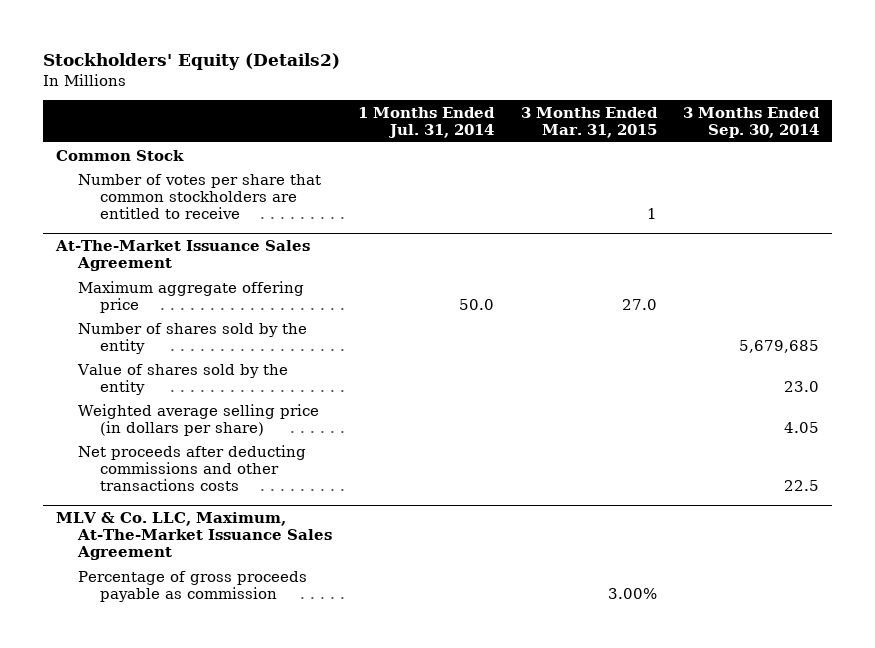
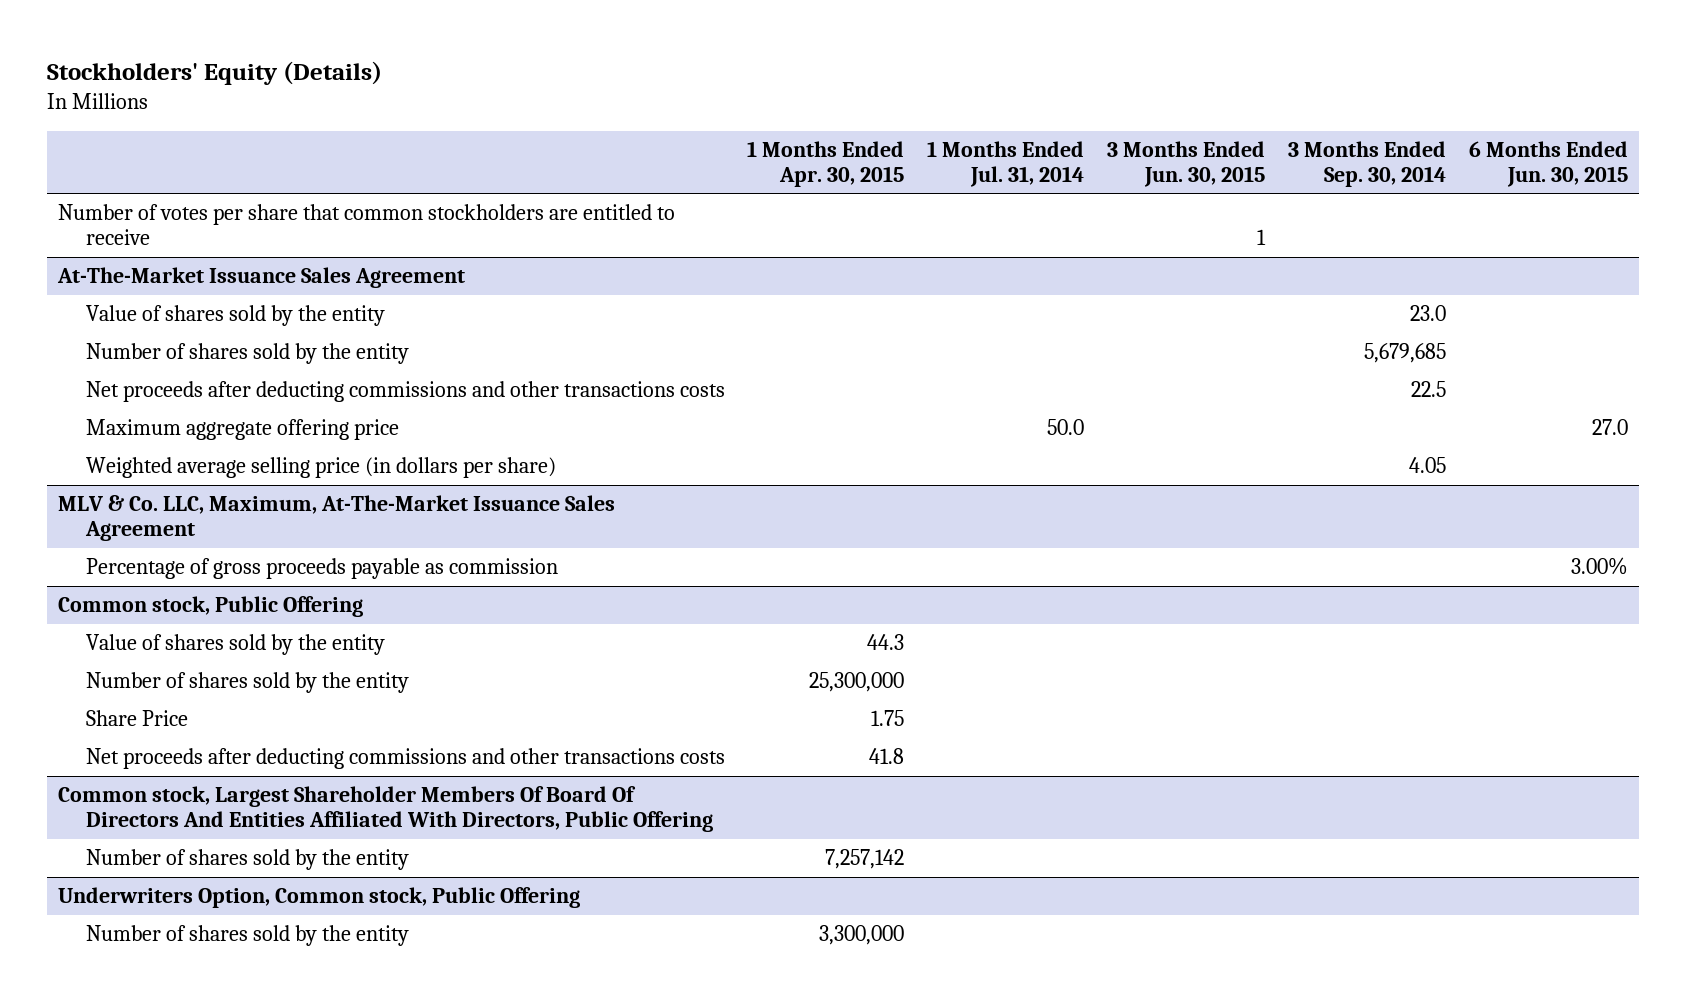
- Stockholders' Equity (Details2)
+ Stockholders' Equity (Details)
- | 1 Months Ended Jul. 31, 2014 | 3 Months Ended Mar. 31, 2015 | 3 Months Ended Sep. 30, 2014
+ | 1 Months Ended Apr. 30, 2015 | 1 Months Ended Jul. 31, 2014 | 3 Months Ended Jun. 30, 2015 | 3 Months Ended Sep. 30, 2014 | 6 Months Ended Jun. 30, 2015
- Common Stock
@ At-The-Market Issuance Sales Agreement
moved down: Number of shares sold by the entity | | | | 5,679,685 |
moved down: Maximum aggregate offering price | | 50.0 | | | 27.0
moved down: Weighted average selling price (in dollars per share) | | | | 4.05 |
+ Common stock, Public Offering
+ Value of shares sold by the entity | 44.3 | | | |
+ Number of shares sold by the entity | 25,300,000 | | | |
+ Share Price | 1.75 | | | |
+ Net proceeds after deducting commissions and other transactions costs | 41.8 | | | |
+ Common stock, Largest Shareholder Members Of Board Of Directors And Entities Affiliated With Directors, Public Offering
+ Number of shares sold by the entity | 7,257,142 | | | |
+ Underwriters Option, Common stock, Public Offering
+ Number of shares sold by the entity | 3,300,000 | | | |

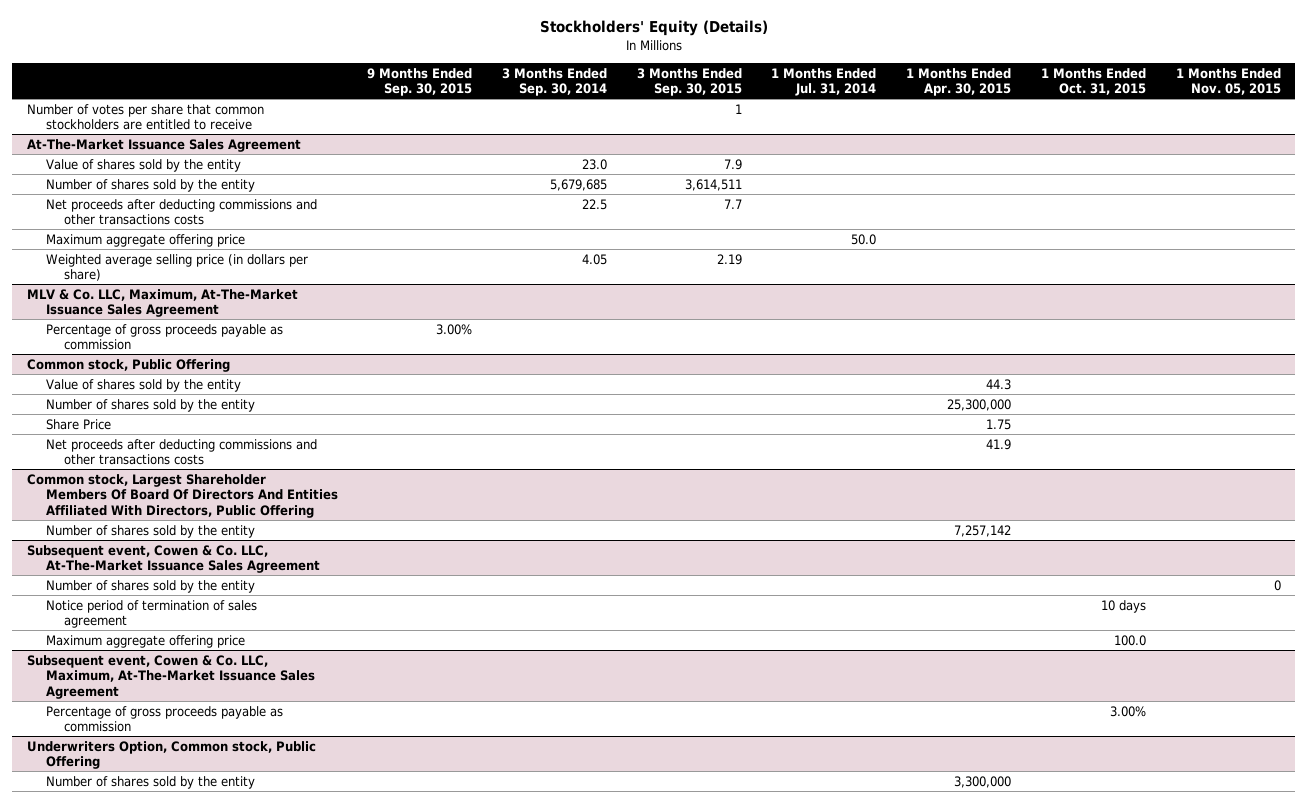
- | 1 Months Ended Apr. 30, 2015 | 1 Months Ended Jul. 31, 2014 | 3 Months Ended Jun. 30, 2015 | 3 Months Ended Sep. 30, 2014 | 6 Months Ended Jun. 30, 2015
+ | 9 Months Ended Sep. 30, 2015 | 3 Months Ended Sep. 30, 2014 | 3 Months Ended Sep. 30, 2015 | 1 Months Ended Jul. 31, 2014 | 1 Months Ended Apr. 30, 2015 | 1 Months Ended Oct. 31, 2015 | 1 Months Ended Nov. 05, 2015
@ Common stock, Public Offering
- Net proceeds after deducting commissions and other transactions costs | 41.8 | | | |
+ Net proceeds after deducting commissions and other transactions costs | | | | | 41.9 | |
+ Subsequent event, Cowen & Co. LLC, At-The-Market Issuance Sales Agreement
+ Number of shares sold by the entity | | | | | | | 0
+ Notice period of termination of sales agreement | | | | | | 10 days |
+ Maximum aggregate offering price | | | | | | 100.0 |
+ Subsequent event, Cowen & Co. LLC, Maximum, At-The-Market Issuance Sales Agreement
+ Percentage of gross proceeds payable as commission | | | | | | 3.00% |

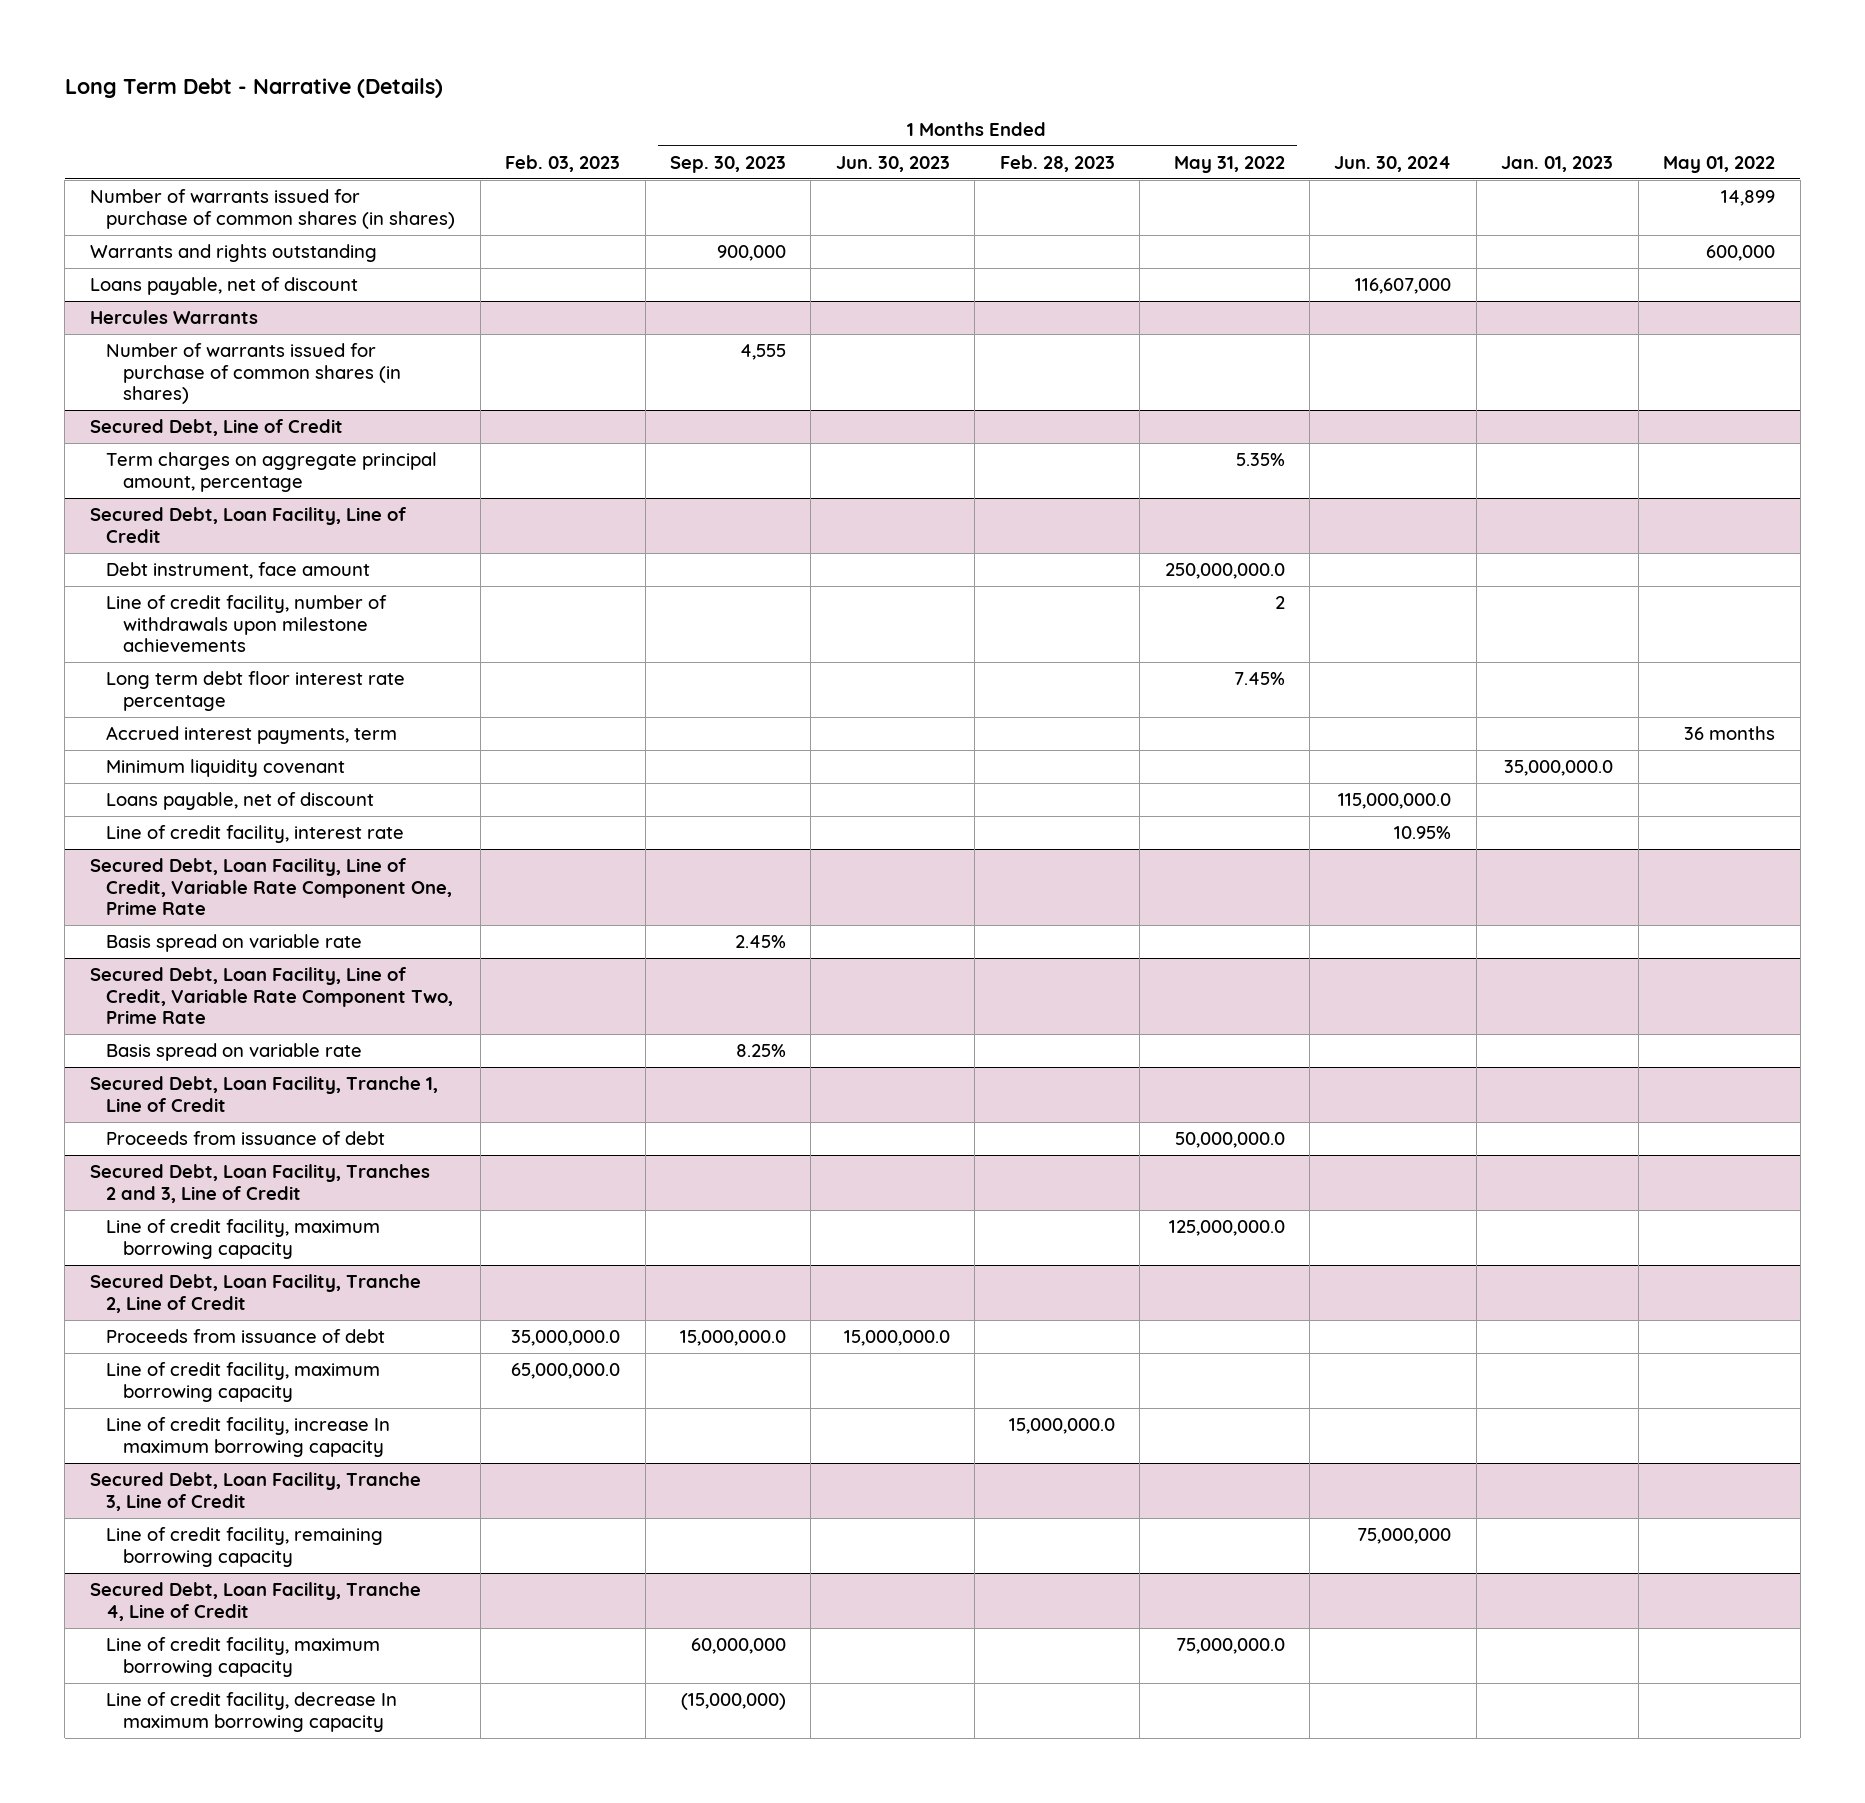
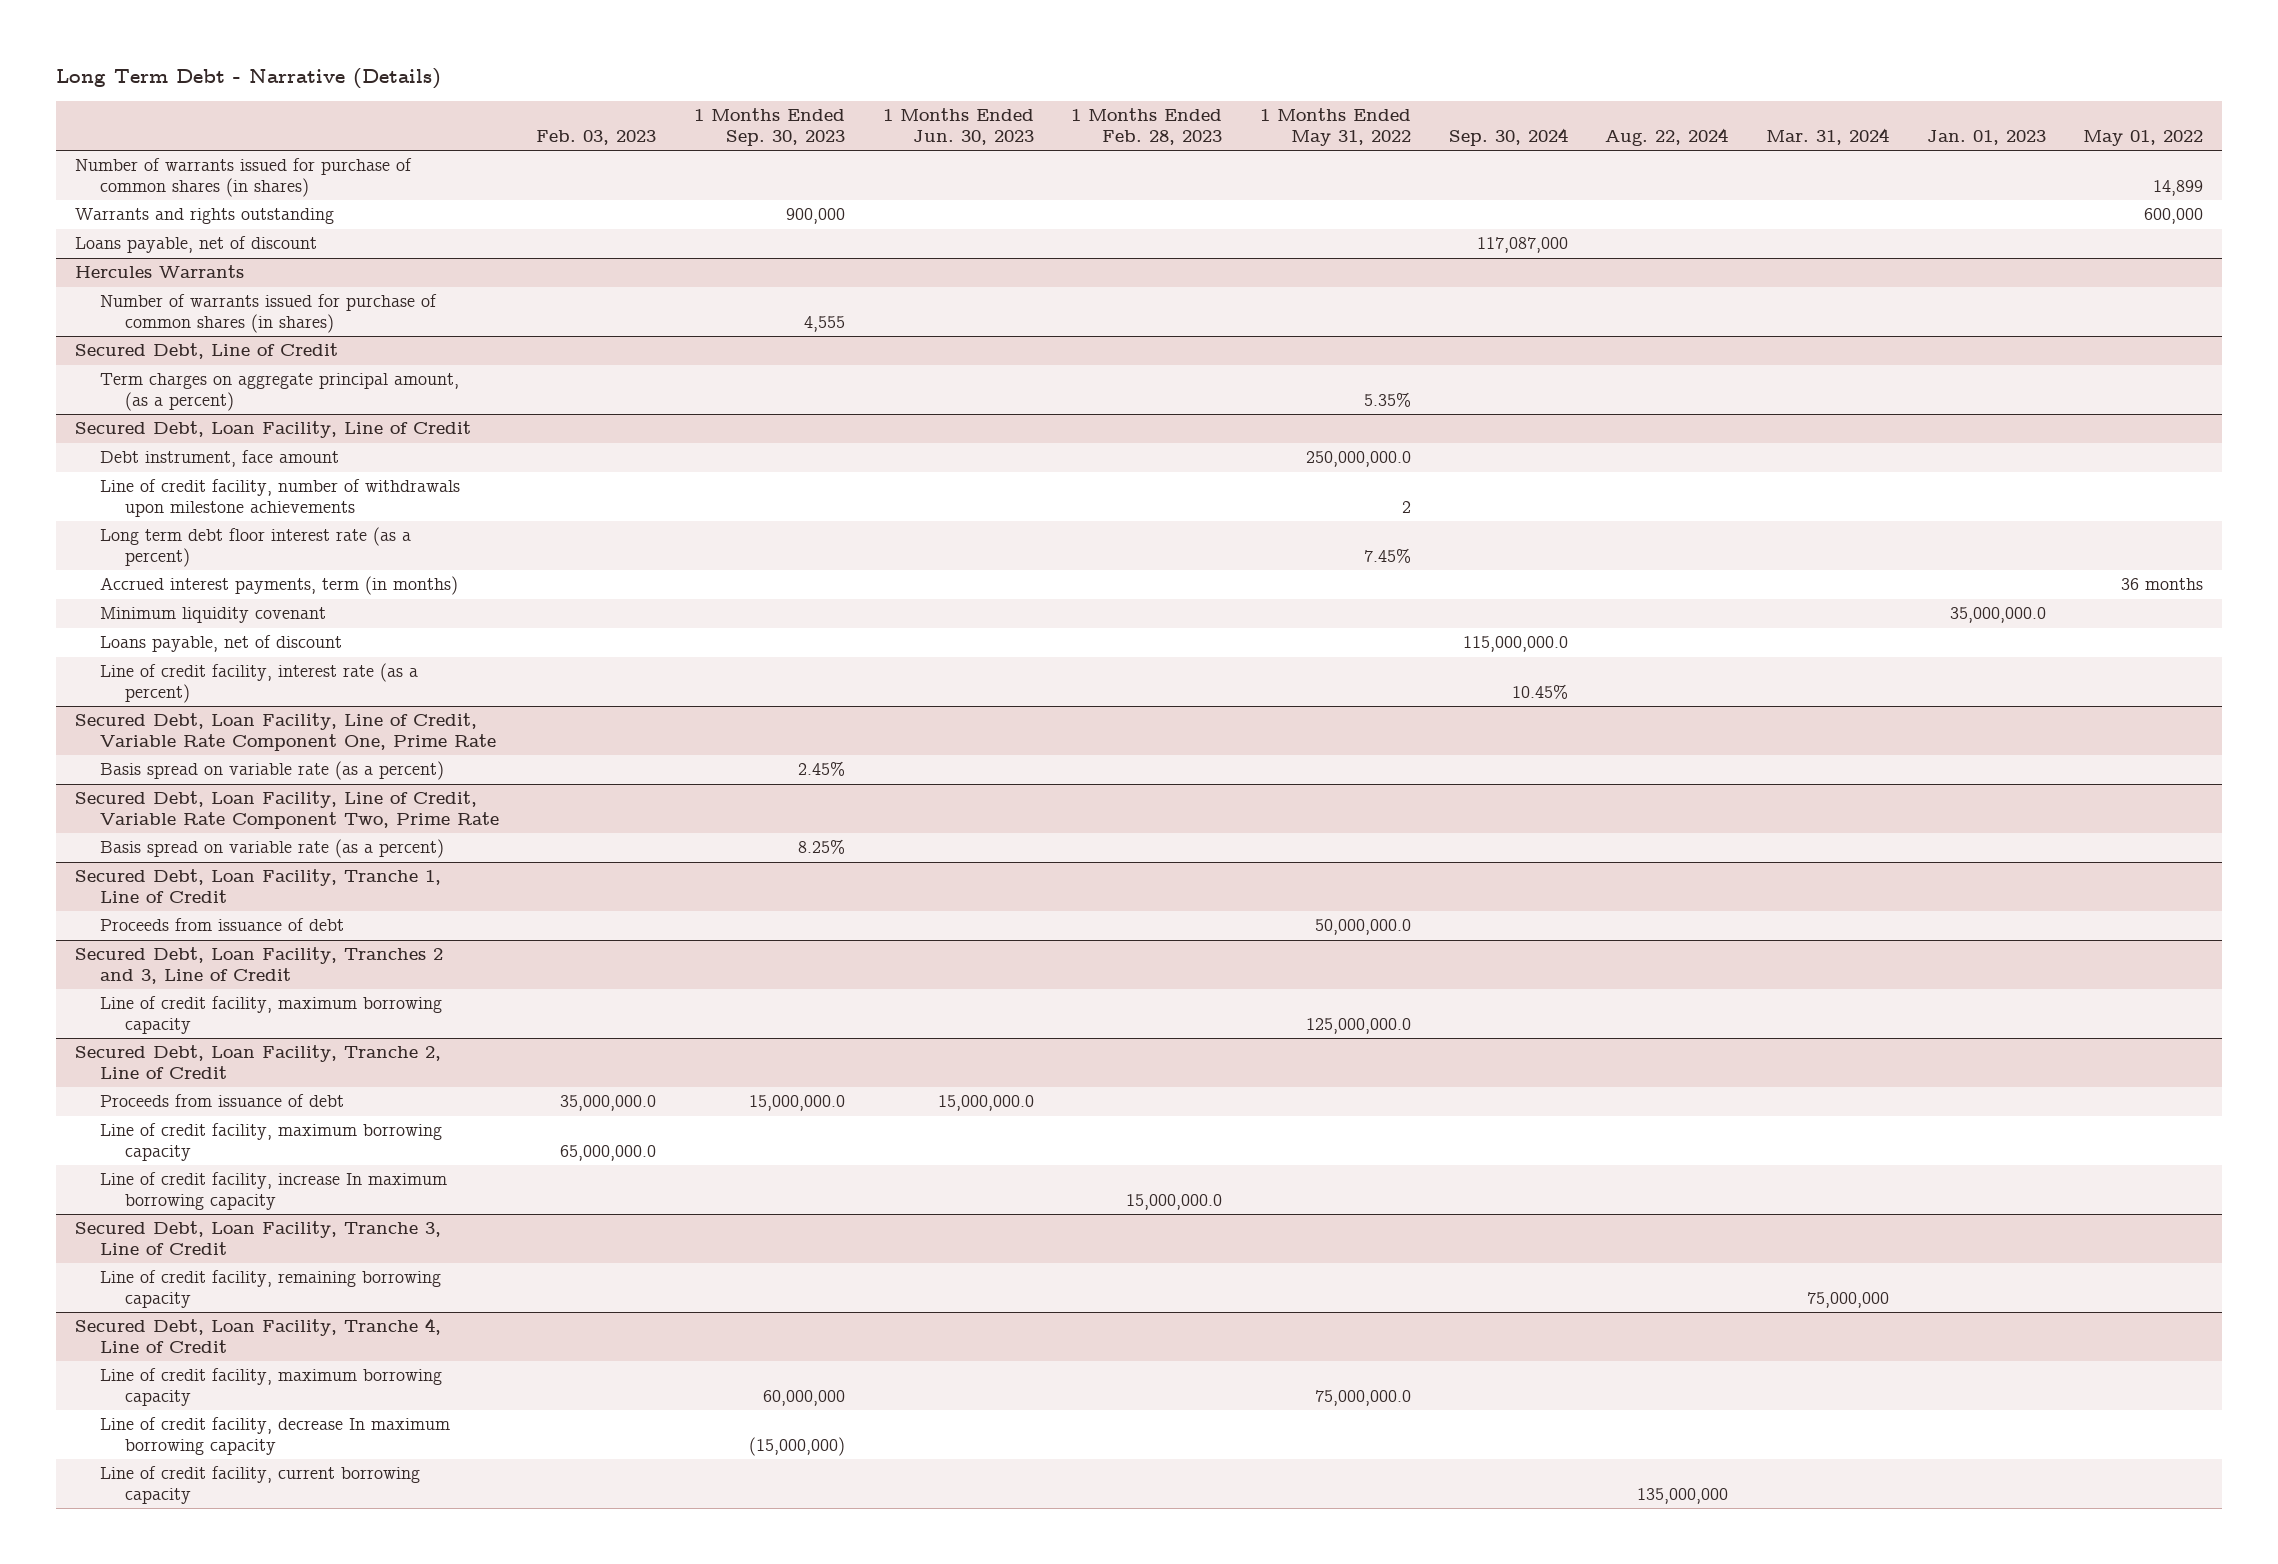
- | Feb. 03, 2023 | 1 Months Ended Sep. 30, 2023 | 1 Months Ended Jun. 30, 2023 | 1 Months Ended Feb. 28, 2023 | 1 Months Ended May 31, 2022 | Jun. 30, 2024 | Jan. 01, 2023 | May 01, 2022
+ | Feb. 03, 2023 | 1 Months Ended Sep. 30, 2023 | 1 Months Ended Jun. 30, 2023 | 1 Months Ended Feb. 28, 2023 | 1 Months Ended May 31, 2022 | Sep. 30, 2024 | Aug. 22, 2024 | Mar. 31, 2024 | Jan. 01, 2023 | May 01, 2022
@ Secured Debt, Line of Credit
- Term charges on aggregate principal amount, percentage | | | | | 5.35% | | |
+ Term charges on aggregate principal amount, (as a percent) | | | | | 5.35% | | | | |
@ Secured Debt, Loan Facility, Line of Credit
- Long term debt floor interest rate percentage | | | | | 7.45% | | |
- Accrued interest payments, term | | | | | | | | 36 months
+ Long term debt floor interest rate (as a percent) | | | | | 7.45% | | | | |
+ Accrued interest payments, term (in months) | | | | | | | | | | 36 months
- Line of credit facility, interest rate | | | | | | 10.95% | |
+ Line of credit facility, interest rate (as a percent) | | | | | | 10.45% | | | |
@ Secured Debt, Loan Facility, Line of Credit, Variable Rate Component One, Prime Rate
- Basis spread on variable rate | | 2.45% | | | | | |
+ Basis spread on variable rate (as a percent) | | 2.45% | | | | | | | |
@ Secured Debt, Loan Facility, Line of Credit, Variable Rate Component Two, Prime Rate
- Basis spread on variable rate | | 8.25% | | | | | |
+ Basis spread on variable rate (as a percent) | | 8.25% | | | | | | | |
@ Secured Debt, Loan Facility, Tranche 4, Line of Credit
+ Line of credit facility, current borrowing capacity | | | | | | | 135,000,000 | | |

